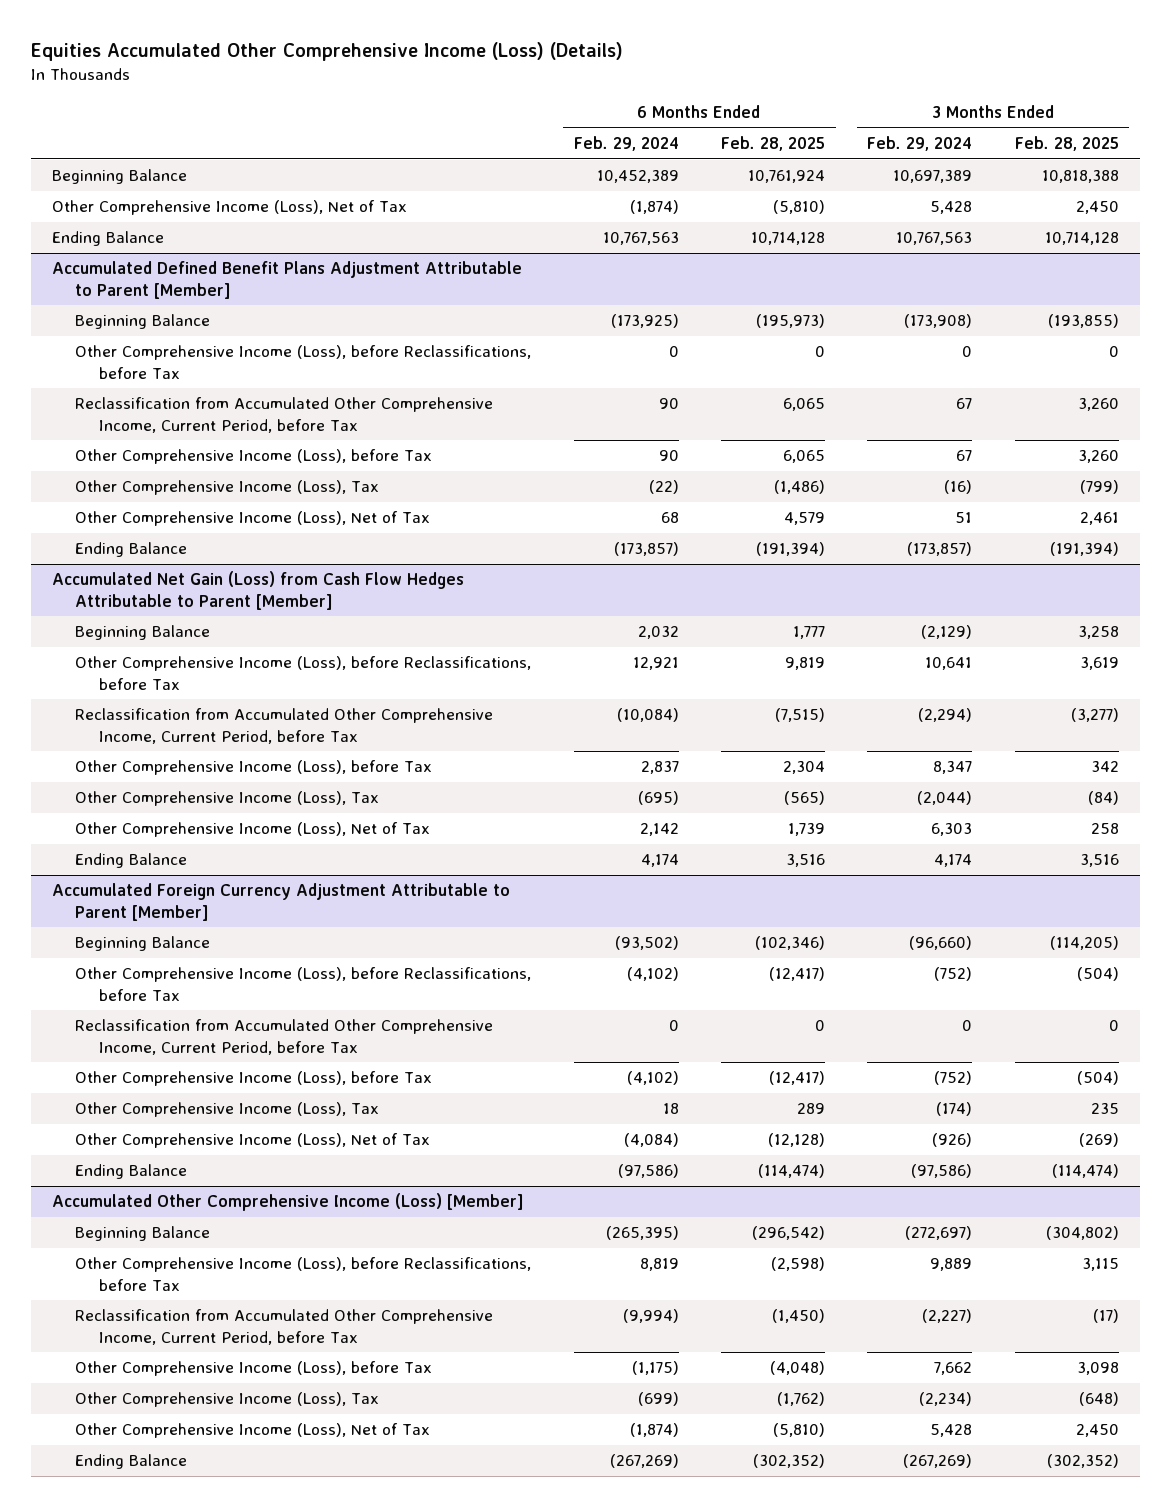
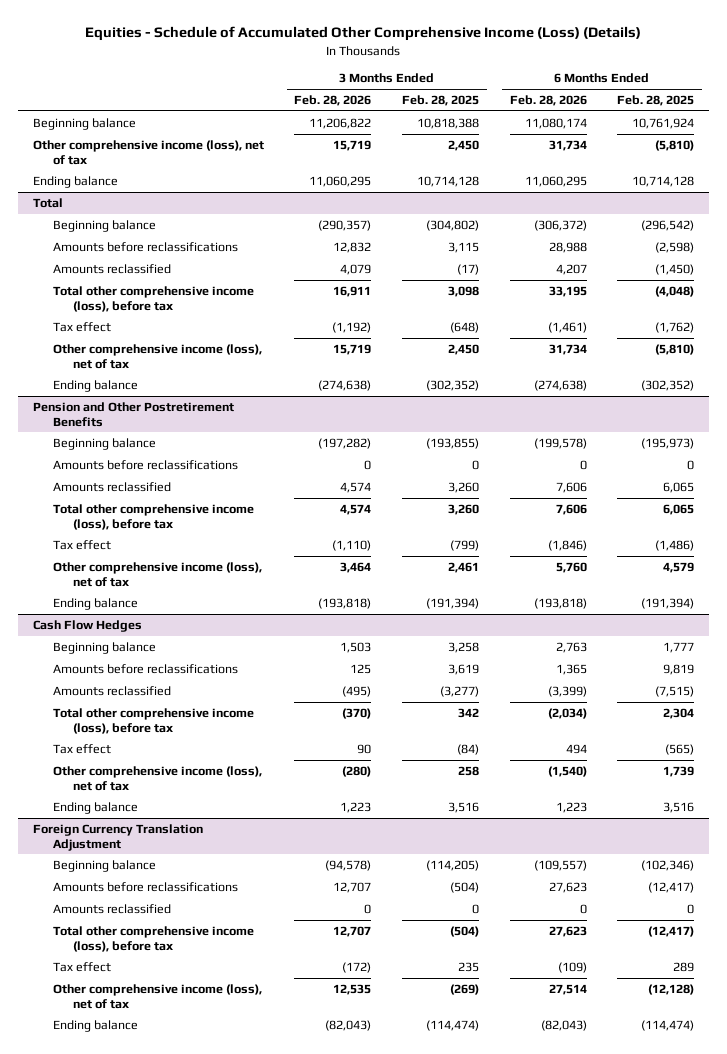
- Equities Accumulated Other Comprehensive Income (Loss) (Details)
+ Equities - Schedule of Accumulated Other Comprehensive Income (Loss) (Details)
- | 6 Months Ended Feb. 29, 2024 | 6 Months Ended Feb. 28, 2025 | 3 Months Ended Feb. 29, 2024 | 3 Months Ended Feb. 28, 2025
+ | 3 Months Ended Feb. 28, 2026 | 3 Months Ended Feb. 28, 2025 | 6 Months Ended Feb. 28, 2026 | 6 Months Ended Feb. 28, 2025
- Beginning Balance | 10,452,389 | 10,761,924 | 10,697,389 | 10,818,388
- Other Comprehensive Income (Loss), Net of Tax | (1,874) | (5,810) | 5,428 | 2,450
- Ending Balance | 10,767,563 | 10,714,128 | 10,767,563 | 10,714,128
- Accumulated Defined Benefit Plans Adjustment Attributable to Parent [Member]
- Beginning Balance | (173,925) | (195,973) | (173,908) | (193,855)
- Other Comprehensive Income (Loss), before Reclassifications, before Tax | 0 | 0 | 0 | 0
- Reclassification from Accumulated Other Comprehensive Income, Current Period, before Tax | 90 | 6,065 | 67 | 3,260
- Other Comprehensive Income (Loss), before Tax | 90 | 6,065 | 67 | 3,260
- Other Comprehensive Income (Loss), Tax | (22) | (1,486) | (16) | (799)
- Other Comprehensive Income (Loss), Net of Tax | 68 | 4,579 | 51 | 2,461
- Ending Balance | (173,857) | (191,394) | (173,857) | (191,394)
- Accumulated Net Gain (Loss) from Cash Flow Hedges Attributable to Parent [Member]
- Beginning Balance | 2,032 | 1,777 | (2,129) | 3,258
- Other Comprehensive Income (Loss), before Reclassifications, before Tax | 12,921 | 9,819 | 10,641 | 3,619
- Reclassification from Accumulated Other Comprehensive Income, Current Period, before Tax | (10,084) | (7,515) | (2,294) | (3,277)
- Other Comprehensive Income (Loss), before Tax | 2,837 | 2,304 | 8,347 | 342
- Other Comprehensive Income (Loss), Tax | (695) | (565) | (2,044) | (84)
- Other Comprehensive Income (Loss), Net of Tax | 2,142 | 1,739 | 6,303 | 258
- Ending Balance | 4,174 | 3,516 | 4,174 | 3,516
- Accumulated Foreign Currency Adjustment Attributable to Parent [Member]
- Beginning Balance | (93,502) | (102,346) | (96,660) | (114,205)
- Other Comprehensive Income (Loss), before Reclassifications, before Tax | (4,102) | (12,417) | (752) | (504)
- Reclassification from Accumulated Other Comprehensive Income, Current Period, before Tax | 0 | 0 | 0 | 0
- Other Comprehensive Income (Loss), before Tax | (4,102) | (12,417) | (752) | (504)
- Other Comprehensive Income (Loss), Tax | 18 | 289 | (174) | 235
- Other Comprehensive Income (Loss), Net of Tax | (4,084) | (12,128) | (926) | (269)
- Ending Balance | (97,586) | (114,474) | (97,586) | (114,474)
- Accumulated Other Comprehensive Income (Loss) [Member]
- Beginning Balance | (265,395) | (296,542) | (272,697) | (304,802)
- Other Comprehensive Income (Loss), before Reclassifications, before Tax | 8,819 | (2,598) | 9,889 | 3,115
- Reclassification from Accumulated Other Comprehensive Income, Current Period, before Tax | (9,994) | (1,450) | (2,227) | (17)
- Other Comprehensive Income (Loss), before Tax | (1,175) | (4,048) | 7,662 | 3,098
- Other Comprehensive Income (Loss), Tax | (699) | (1,762) | (2,234) | (648)
- Other Comprehensive Income (Loss), Net of Tax | (1,874) | (5,810) | 5,428 | 2,450
- Ending Balance | (267,269) | (302,352) | (267,269) | (302,352)
+ Beginning balance | 11,206,822 | 10,818,388 | 11,080,174 | 10,761,924
+ Other comprehensive income (loss), net of tax | 15,719 | 2,450 | 31,734 | (5,810)
+ Ending balance | 11,060,295 | 10,714,128 | 11,060,295 | 10,714,128
+ Total
+ Beginning balance | (290,357) | (304,802) | (306,372) | (296,542)
+ Amounts before reclassifications | 12,832 | 3,115 | 28,988 | (2,598)
+ Amounts reclassified | 4,079 | (17) | 4,207 | (1,450)
+ Total other comprehensive income (loss), before tax | 16,911 | 3,098 | 33,195 | (4,048)
+ Tax effect | (1,192) | (648) | (1,461) | (1,762)
+ Other comprehensive income (loss), net of tax | 15,719 | 2,450 | 31,734 | (5,810)
+ Ending balance | (274,638) | (302,352) | (274,638) | (302,352)
+ Pension and Other Postretirement Benefits
+ Beginning balance | (197,282) | (193,855) | (199,578) | (195,973)
+ Amounts before reclassifications | 0 | 0 | 0 | 0
+ Amounts reclassified | 4,574 | 3,260 | 7,606 | 6,065
+ Total other comprehensive income (loss), before tax | 4,574 | 3,260 | 7,606 | 6,065
+ Tax effect | (1,110) | (799) | (1,846) | (1,486)
+ Other comprehensive income (loss), net of tax | 3,464 | 2,461 | 5,760 | 4,579
+ Ending balance | (193,818) | (191,394) | (193,818) | (191,394)
+ Cash Flow Hedges
+ Beginning balance | 1,503 | 3,258 | 2,763 | 1,777
+ Amounts before reclassifications | 125 | 3,619 | 1,365 | 9,819
+ Amounts reclassified | (495) | (3,277) | (3,399) | (7,515)
+ Total other comprehensive income (loss), before tax | (370) | 342 | (2,034) | 2,304
+ Tax effect | 90 | (84) | 494 | (565)
+ Other comprehensive income (loss), net of tax | (280) | 258 | (1,540) | 1,739
+ Ending balance | 1,223 | 3,516 | 1,223 | 3,516
+ Foreign Currency Translation Adjustment
+ Beginning balance | (94,578) | (114,205) | (109,557) | (102,346)
+ Amounts before reclassifications | 12,707 | (504) | 27,623 | (12,417)
+ Amounts reclassified | 0 | 0 | 0 | 0
+ Total other comprehensive income (loss), before tax | 12,707 | (504) | 27,623 | (12,417)
+ Tax effect | (172) | 235 | (109) | 289
+ Other comprehensive income (loss), net of tax | 12,535 | (269) | 27,514 | (12,128)
+ Ending balance | (82,043) | (114,474) | (82,043) | (114,474)

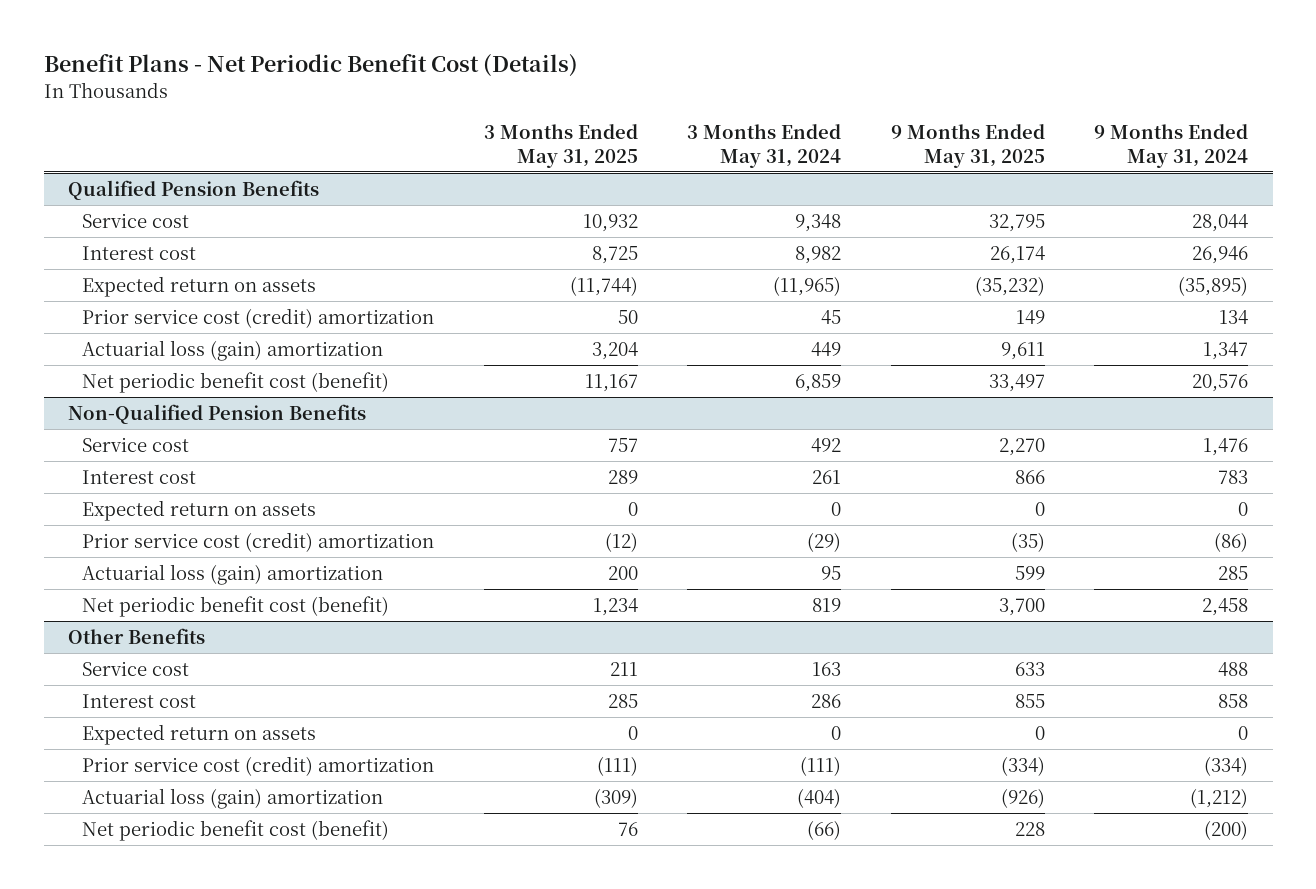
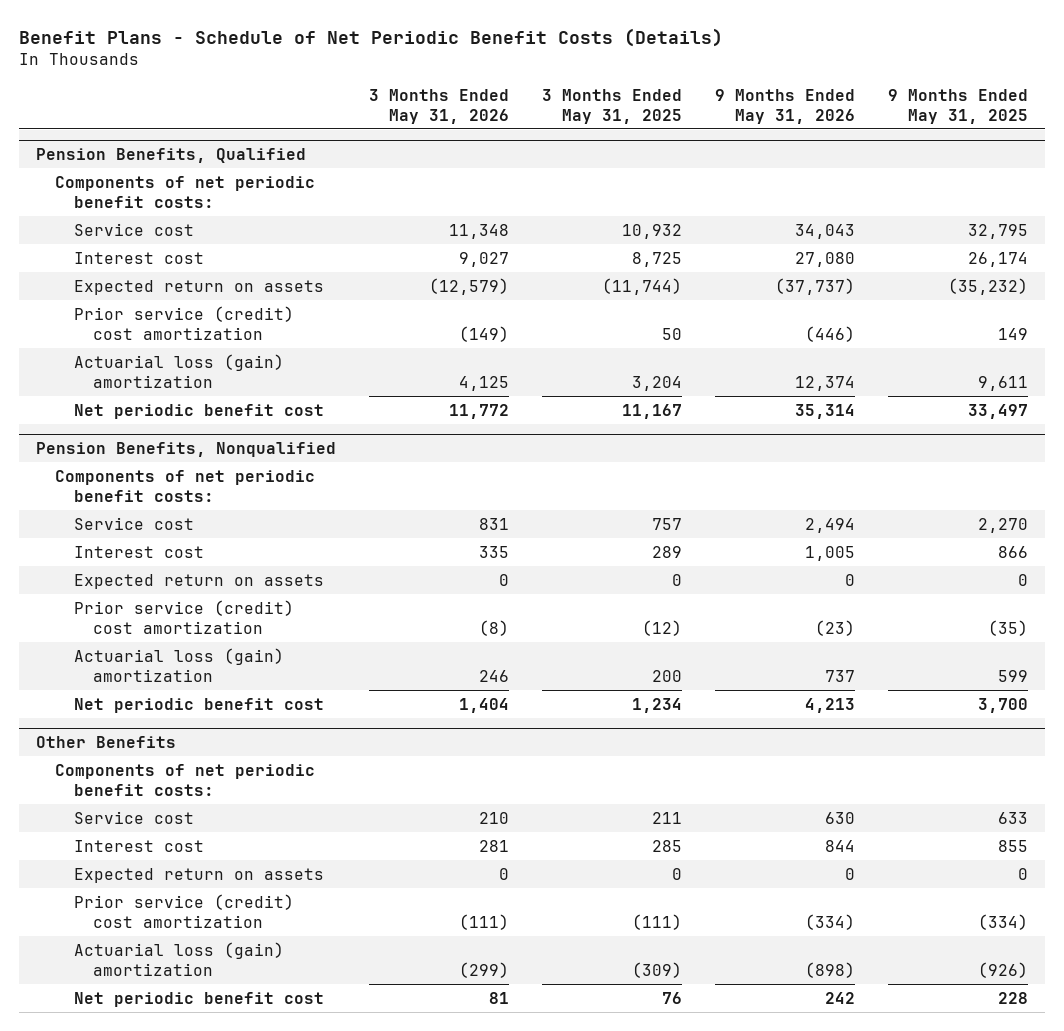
- Benefit Plans - Net Periodic Benefit Cost (Details)
+ Benefit Plans - Schedule of Net Periodic Benefit Costs (Details)
- | 3 Months Ended May 31, 2025 | 3 Months Ended May 31, 2024 | 9 Months Ended May 31, 2025 | 9 Months Ended May 31, 2024
+ | 3 Months Ended May 31, 2026 | 3 Months Ended May 31, 2025 | 9 Months Ended May 31, 2026 | 9 Months Ended May 31, 2025
- Qualified Pension Benefits
+ Pension Benefits, Qualified
+ Components of net periodic benefit costs:
- Prior service cost (credit) amortization | 50 | 45 | 149 | 134
+ Prior service (credit) cost amortization | (149) | 50 | (446) | 149
- Net periodic benefit cost (benefit) | 11,167 | 6,859 | 33,497 | 20,576
- Non-Qualified Pension Benefits
+ Net periodic benefit cost | 11,772 | 11,167 | 35,314 | 33,497
+ Pension Benefits, Nonqualified
+ Components of net periodic benefit costs:
- Prior service cost (credit) amortization | (12) | (29) | (35) | (86)
+ Prior service (credit) cost amortization | (8) | (12) | (23) | (35)
- Net periodic benefit cost (benefit) | 1,234 | 819 | 3,700 | 2,458
+ Net periodic benefit cost | 1,404 | 1,234 | 4,213 | 3,700
@ Other Benefits
+ Components of net periodic benefit costs:
- Prior service cost (credit) amortization | (111) | (111) | (334) | (334)
+ Prior service (credit) cost amortization | (111) | (111) | (334) | (334)
- Net periodic benefit cost (benefit) | 76 | (66) | 228 | (200)
+ Net periodic benefit cost | 81 | 76 | 242 | 228

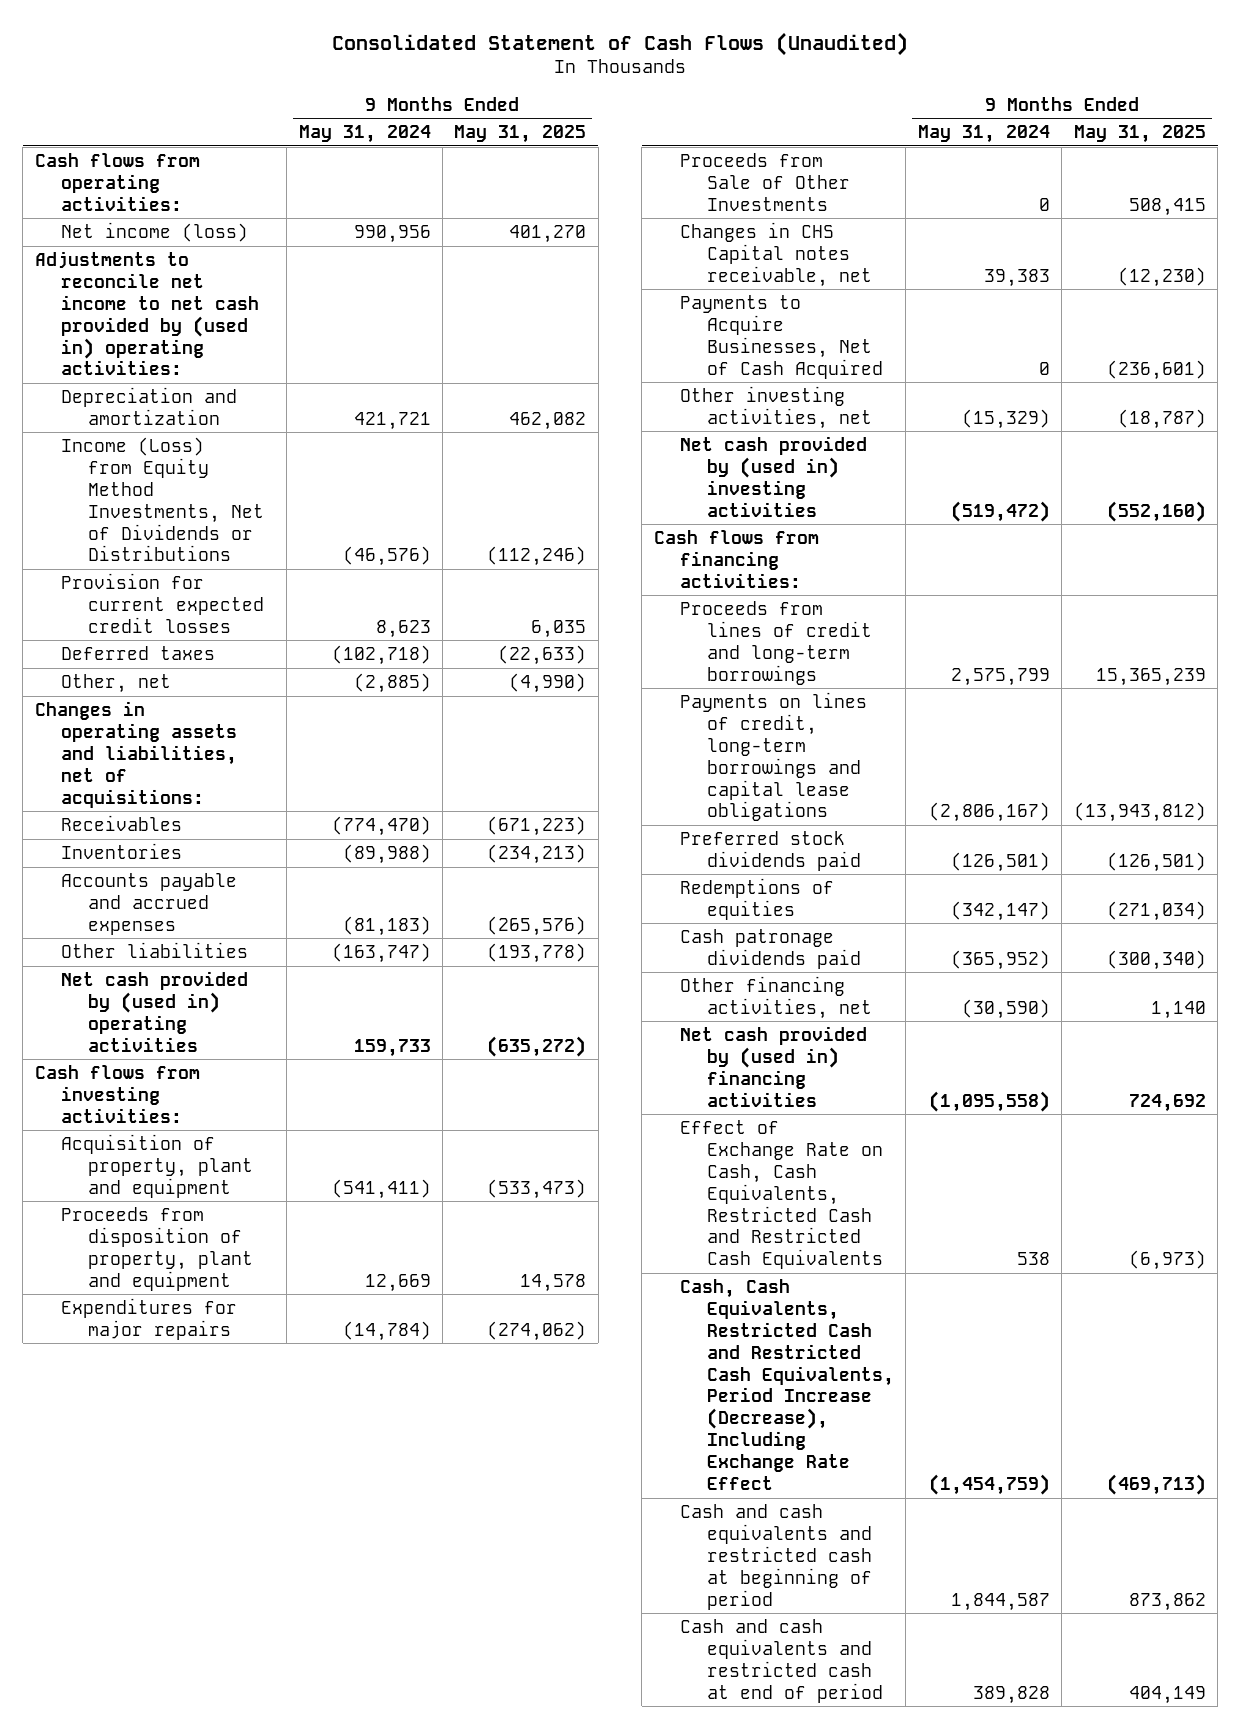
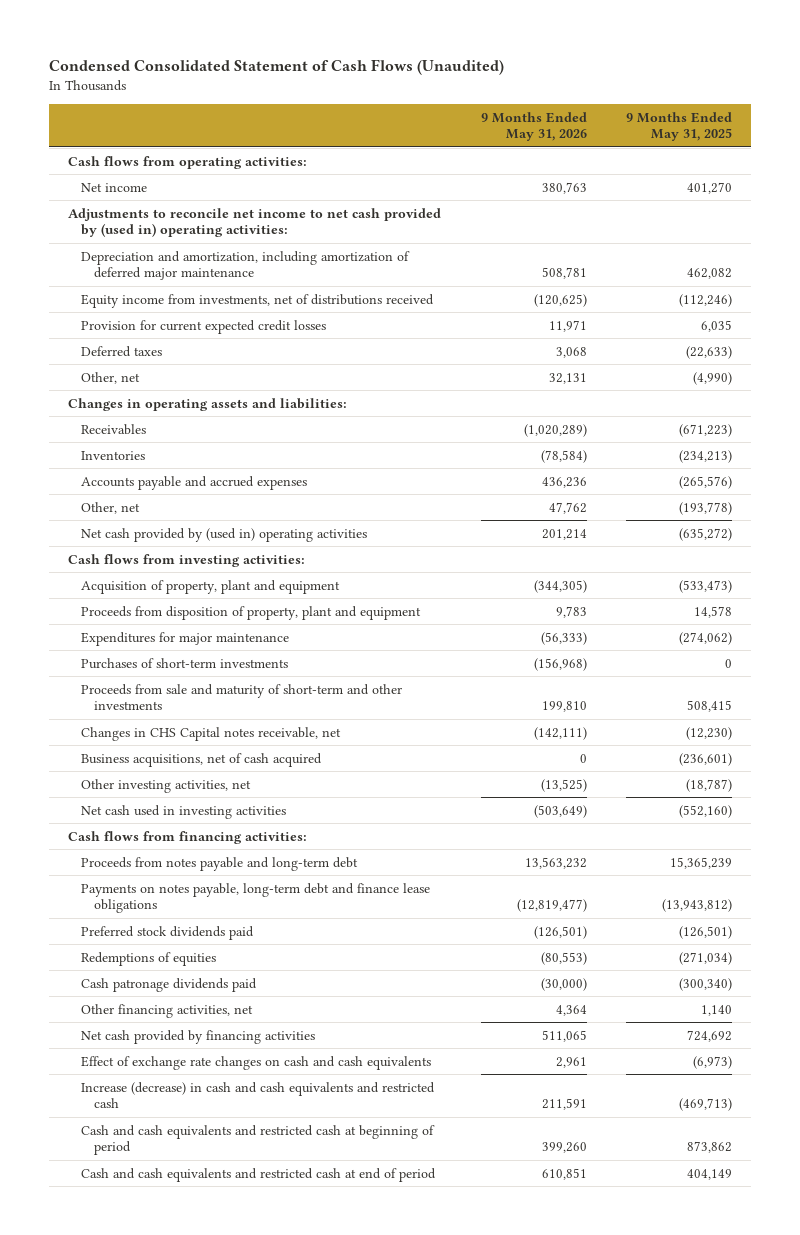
- Consolidated Statement of Cash Flows (Unaudited)
+ Condensed Consolidated Statement of Cash Flows (Unaudited)
- | 9 Months Ended May 31, 2024 | 9 Months Ended May 31, 2025
+ | 9 Months Ended May 31, 2026 | 9 Months Ended May 31, 2025
- Net income (loss) | 990,956 | 401,270
+ Net income | 380,763 | 401,270
- Depreciation and amortization | 421,721 | 462,082
- Income (Loss) from Equity Method Investments, Net of Dividends or Distributions | (46,576) | (112,246)
+ Depreciation and amortization, including amortization of deferred major maintenance | 508,781 | 462,082
+ Equity income from investments, net of distributions received | (120,625) | (112,246)
- Changes in operating assets and liabilities, net of acquisitions:
+ Changes in operating assets and liabilities:
- Other liabilities | (163,747) | (193,778)
+ Other, net | 47,762 | (193,778)
- Expenditures for major repairs | (14,784) | (274,062)
- Proceeds from Sale of Other Investments | 0 | 508,415
+ Expenditures for major maintenance | (56,333) | (274,062)
+ Purchases of short-term investments | (156,968) | 0
+ Proceeds from sale and maturity of short-term and other investments | 199,810 | 508,415
- Payments to Acquire Businesses, Net of Cash Acquired | 0 | (236,601)
+ Business acquisitions, net of cash acquired | 0 | (236,601)
- Net cash provided by (used in) investing activities | (519,472) | (552,160)
+ Net cash used in investing activities | (503,649) | (552,160)
- Proceeds from lines of credit and long-term borrowings | 2,575,799 | 15,365,239
- Payments on lines of credit, long-term borrowings and capital lease obligations | (2,806,167) | (13,943,812)
+ Proceeds from notes payable and long-term debt | 13,563,232 | 15,365,239
+ Payments on notes payable, long-term debt and finance lease obligations | (12,819,477) | (13,943,812)
- Net cash provided by (used in) financing activities | (1,095,558) | 724,692
- Effect of Exchange Rate on Cash, Cash Equivalents, Restricted Cash and Restricted Cash Equivalents | 538 | (6,973)
- Cash, Cash Equivalents, Restricted Cash and Restricted Cash Equivalents, Period Increase (Decrease), Including Exchange Rate Effect | (1,454,759) | (469,713)
+ Net cash provided by financing activities | 511,065 | 724,692
+ Effect of exchange rate changes on cash and cash equivalents | 2,961 | (6,973)
+ Increase (decrease) in cash and cash equivalents and restricted cash | 211,591 | (469,713)

